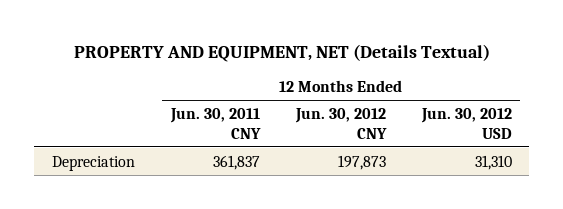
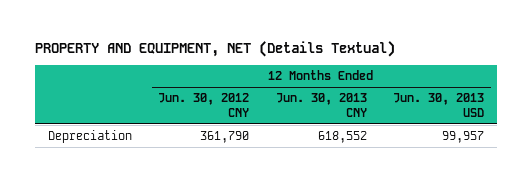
- | 12 Months Ended Jun. 30, 2011 CNY | 12 Months Ended Jun. 30, 2012 CNY | 12 Months Ended Jun. 30, 2012 USD
+ | 12 Months Ended Jun. 30, 2012 CNY | 12 Months Ended Jun. 30, 2013 CNY | 12 Months Ended Jun. 30, 2013 USD
- Depreciation | 361,837 | 197,873 | 31,310
+ Depreciation | 361,790 | 618,552 | 99,957

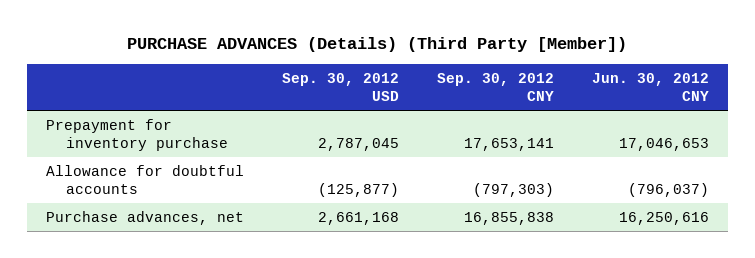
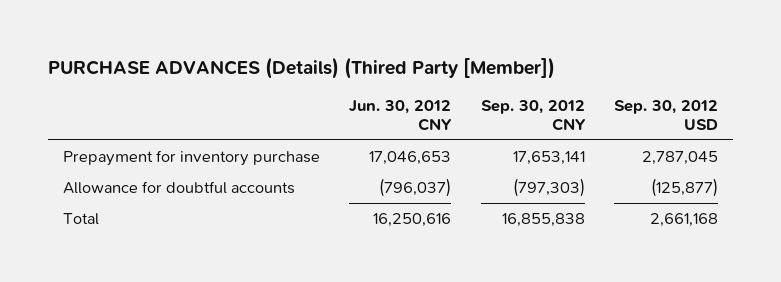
- PURCHASE ADVANCES (Details) (Third Party [Member])
+ PURCHASE ADVANCES (Details) (Thired Party [Member])
- | Sep. 30, 2012 USD | Sep. 30, 2012 CNY | Jun. 30, 2012 CNY
+ | Jun. 30, 2012 CNY | Sep. 30, 2012 CNY | Sep. 30, 2012 USD
- Purchase advances, net | 2,661,168 | 16,855,838 | 16,250,616
+ Total | 16,250,616 | 16,855,838 | 2,661,168

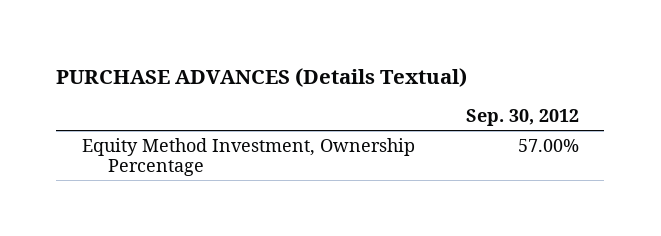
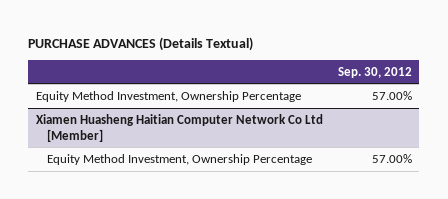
+ Xiamen Huasheng Haitian Computer Network Co Ltd [Member]
+ Equity Method Investment, Ownership Percentage | 57.00%

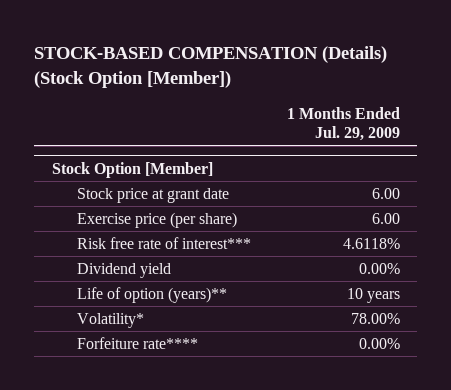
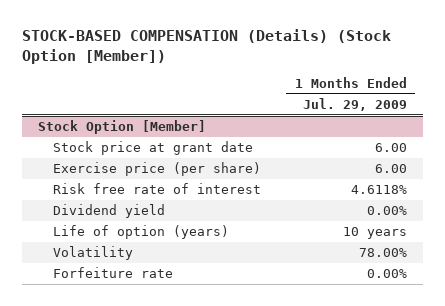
@ Stock Option [Member]
- Risk free rate of interest*** | 4.6118%
+ Risk free rate of interest | 4.6118%
- Life of option (years)** | 10 years
- Volatility* | 78.00%
- Forfeiture rate**** | 0.00%
+ Life of option (years) | 10 years
+ Volatility | 78.00%
+ Forfeiture rate | 0.00%

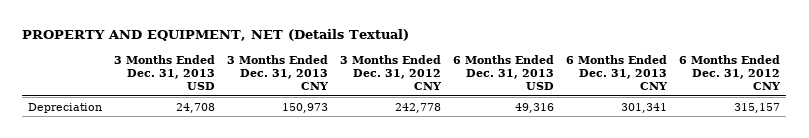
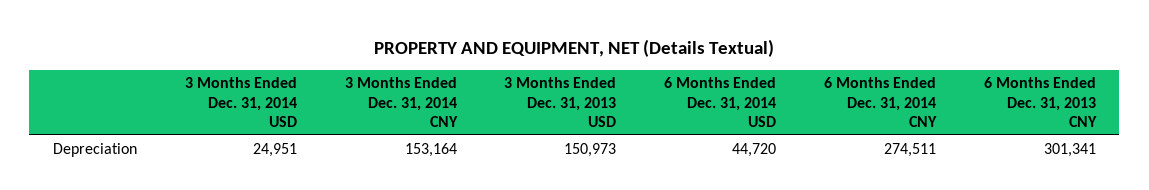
- | 3 Months Ended Dec. 31, 2013 USD | 3 Months Ended Dec. 31, 2013 CNY | 3 Months Ended Dec. 31, 2012 CNY | 6 Months Ended Dec. 31, 2013 USD | 6 Months Ended Dec. 31, 2013 CNY | 6 Months Ended Dec. 31, 2012 CNY
+ | 3 Months Ended Dec. 31, 2014 USD | 3 Months Ended Dec. 31, 2014 CNY | 3 Months Ended Dec. 31, 2013 USD | 6 Months Ended Dec. 31, 2014 USD | 6 Months Ended Dec. 31, 2014 CNY | 6 Months Ended Dec. 31, 2013 CNY
- Depreciation | 24,708 | 150,973 | 242,778 | 49,316 | 301,341 | 315,157
+ Depreciation | 24,951 | 153,164 | 150,973 | 44,720 | 274,511 | 301,341

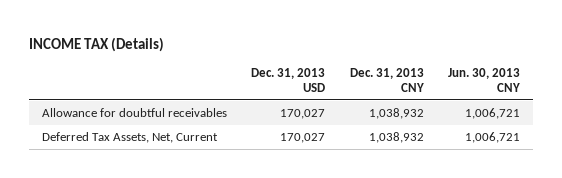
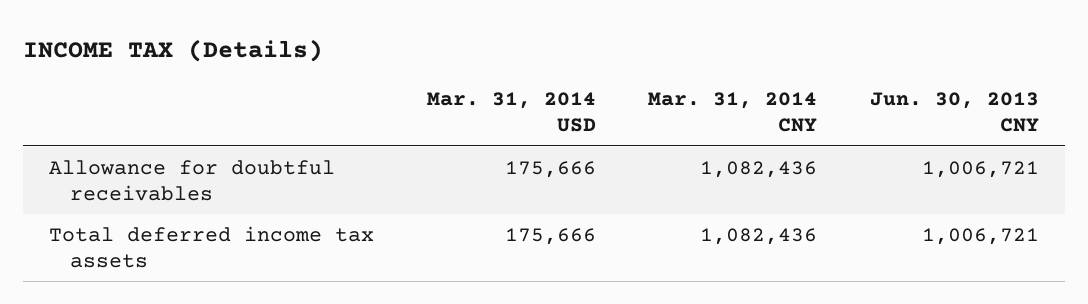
- | Dec. 31, 2013 USD | Dec. 31, 2013 CNY | Jun. 30, 2013 CNY
+ | Mar. 31, 2014 USD | Mar. 31, 2014 CNY | Jun. 30, 2013 CNY
- Deferred Tax Assets, Net, Current | 170,027 | 1,038,932 | 1,006,721
+ Total deferred income tax assets | 175,666 | 1,082,436 | 1,006,721

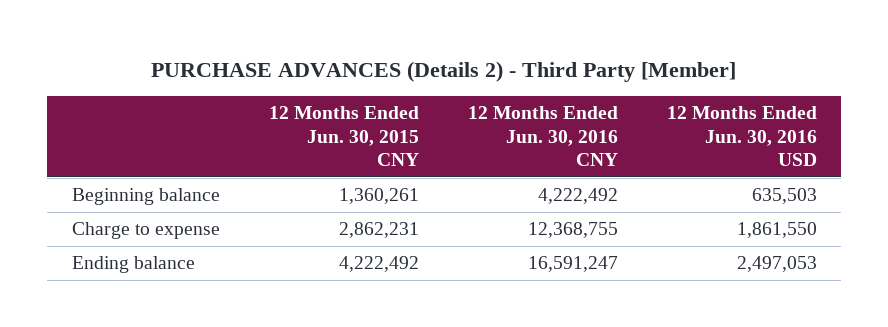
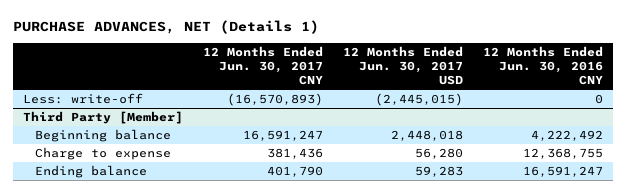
- PURCHASE ADVANCES (Details 2) - Third Party [Member]
+ PURCHASE ADVANCES, NET (Details 1)
- | 12 Months Ended Jun. 30, 2015 CNY | 12 Months Ended Jun. 30, 2016 CNY | 12 Months Ended Jun. 30, 2016 USD
+ | 12 Months Ended Jun. 30, 2017 CNY | 12 Months Ended Jun. 30, 2017 USD | 12 Months Ended Jun. 30, 2016 CNY
+ Less: write-off | (16,570,893) | (2,445,015) | 0
+ Third Party [Member]

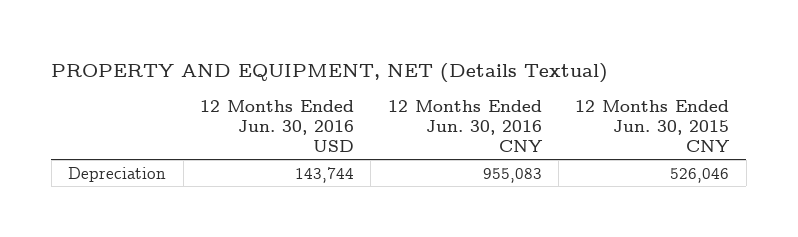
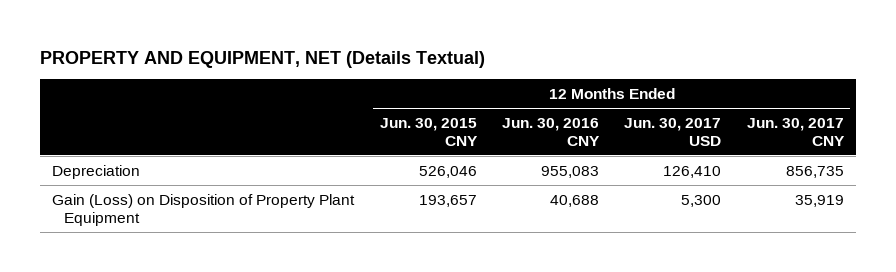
- | 12 Months Ended Jun. 30, 2016 USD | 12 Months Ended Jun. 30, 2016 CNY | 12 Months Ended Jun. 30, 2015 CNY
+ | 12 Months Ended Jun. 30, 2015 CNY | 12 Months Ended Jun. 30, 2016 CNY | 12 Months Ended Jun. 30, 2017 USD | 12 Months Ended Jun. 30, 2017 CNY
+ Gain (Loss) on Disposition of Property Plant Equipment | 193,657 | 40,688 | 5,300 | 35,919

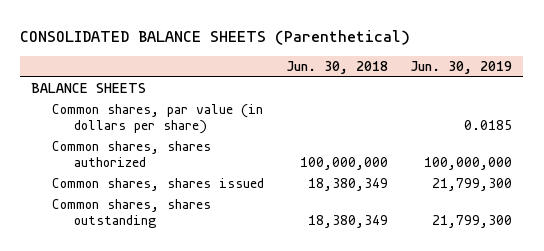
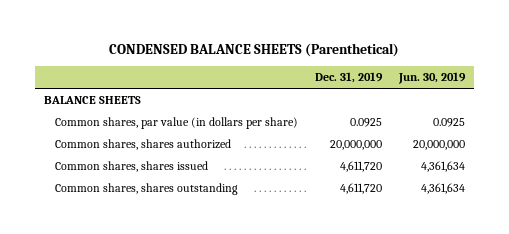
- CONSOLIDATED BALANCE SHEETS (Parenthetical)
+ CONDENSED BALANCE SHEETS (Parenthetical)
- | Jun. 30, 2018 | Jun. 30, 2019
+ | Dec. 31, 2019 | Jun. 30, 2019
- Common shares, par value (in dollars per share) | | 0.0185
- Common shares, shares authorized | 100,000,000 | 100,000,000
- Common shares, shares issued | 18,380,349 | 21,799,300
- Common shares, shares outstanding | 18,380,349 | 21,799,300
+ Common shares, par value (in dollars per share) | 0.0925 | 0.0925
+ Common shares, shares authorized | 20,000,000 | 20,000,000
+ Common shares, shares issued | 4,611,720 | 4,361,634
+ Common shares, shares outstanding | 4,611,720 | 4,361,634

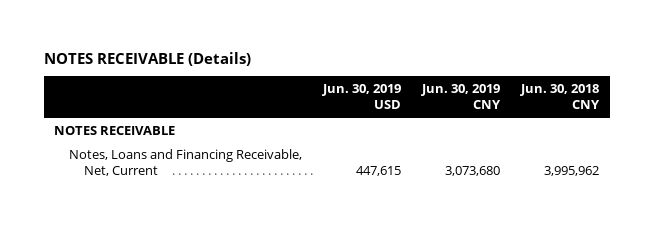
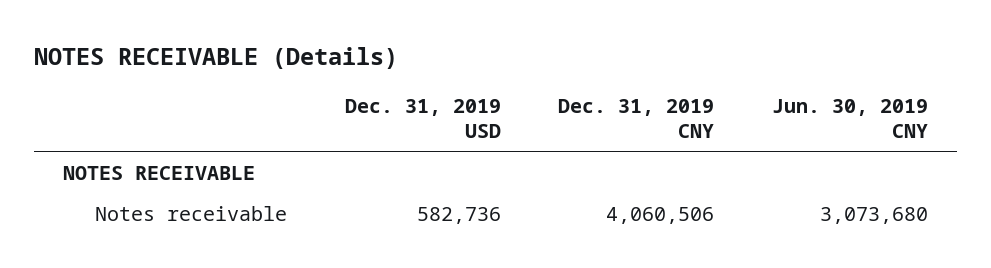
- | Jun. 30, 2019 USD | Jun. 30, 2019 CNY | Jun. 30, 2018 CNY
+ | Dec. 31, 2019 USD | Dec. 31, 2019 CNY | Jun. 30, 2019 CNY
- Notes, Loans and Financing Receivable, Net, Current | 447,615 | 3,073,680 | 3,995,962
+ Notes receivable | 582,736 | 4,060,506 | 3,073,680

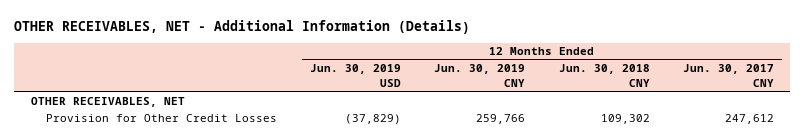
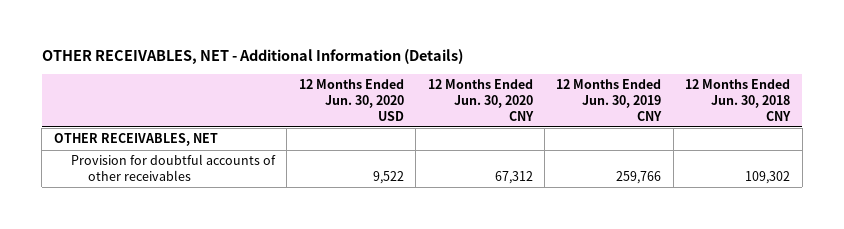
- | 12 Months Ended Jun. 30, 2019 USD | 12 Months Ended Jun. 30, 2019 CNY | 12 Months Ended Jun. 30, 2018 CNY | 12 Months Ended Jun. 30, 2017 CNY
+ | 12 Months Ended Jun. 30, 2020 USD | 12 Months Ended Jun. 30, 2020 CNY | 12 Months Ended Jun. 30, 2019 CNY | 12 Months Ended Jun. 30, 2018 CNY
- Provision for Other Credit Losses | (37,829) | 259,766 | 109,302 | 247,612
+ Provision for doubtful accounts of other receivables | 9,522 | 67,312 | 259,766 | 109,302

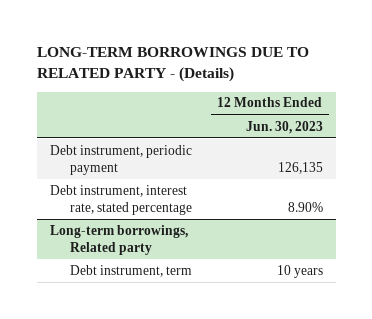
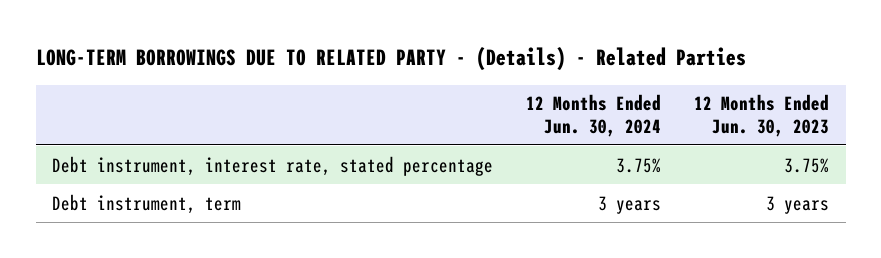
- LONG-TERM BORROWINGS DUE TO RELATED PARTY - (Details)
+ LONG-TERM BORROWINGS DUE TO RELATED PARTY - (Details) - Related Parties
- | 12 Months Ended Jun. 30, 2023
+ | 12 Months Ended Jun. 30, 2024 | 12 Months Ended Jun. 30, 2023
- Debt instrument, periodic payment | 126,135
- Debt instrument, interest rate, stated percentage | 8.90%
- Long-term borrowings, Related party
- Debt instrument, term | 10 years
+ Debt instrument, interest rate, stated percentage | 3.75% | 3.75%
+ Debt instrument, term | 3 years | 3 years

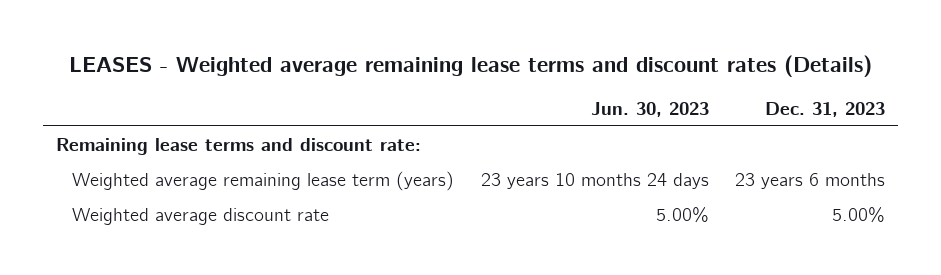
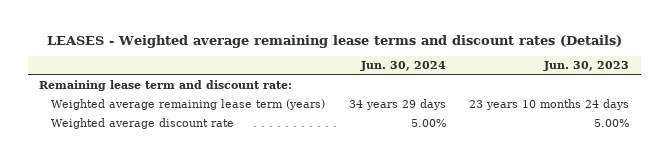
- | Jun. 30, 2023 | Dec. 31, 2023
+ | Jun. 30, 2024 | Jun. 30, 2023
- Remaining lease terms and discount rate:
+ Remaining lease term and discount rate:

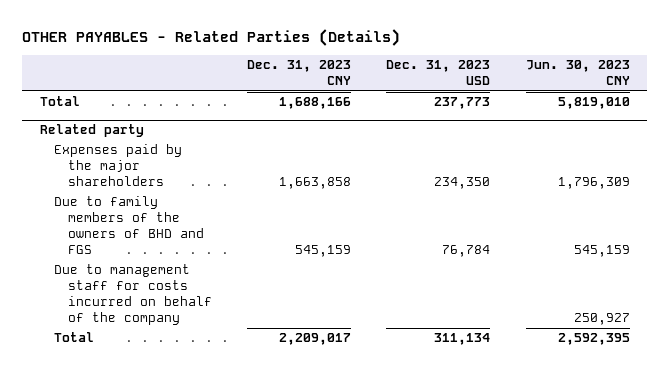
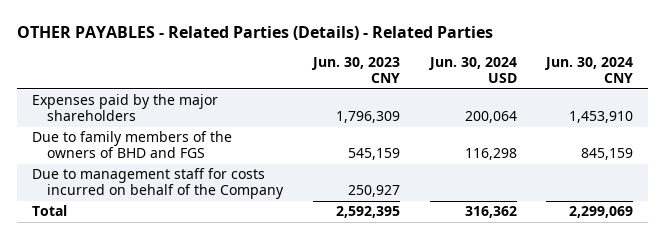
- OTHER PAYABLES - Related Parties (Details)
+ OTHER PAYABLES - Related Parties (Details) - Related Parties
- | Dec. 31, 2023 CNY | Dec. 31, 2023 USD | Jun. 30, 2023 CNY
+ | Jun. 30, 2023 CNY | Jun. 30, 2024 USD | Jun. 30, 2024 CNY
- Total | 1,688,166 | 237,773 | 5,819,010
- Related party
- Due to management staff for costs incurred on behalf of the company | | | 250,927
+ Due to management staff for costs incurred on behalf of the Company | 250,927 | |

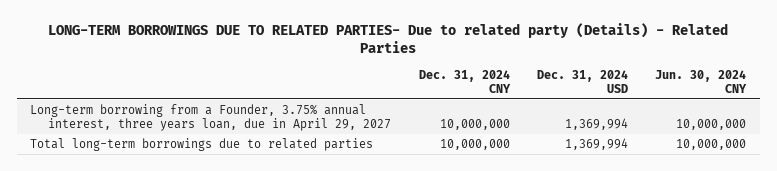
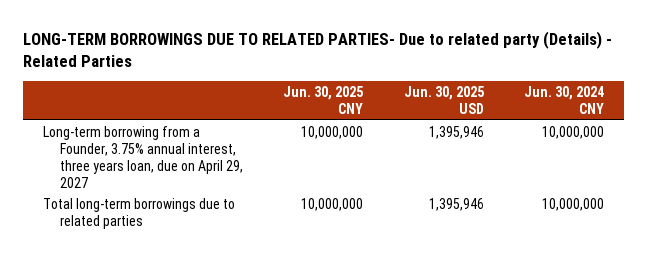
- | Dec. 31, 2024 CNY | Dec. 31, 2024 USD | Jun. 30, 2024 CNY
+ | Jun. 30, 2025 CNY | Jun. 30, 2025 USD | Jun. 30, 2024 CNY
- Long-term borrowing from a Founder, 3.75% annual interest, three years loan, due in April 29, 2027 | 10,000,000 | 1,369,994 | 10,000,000
+ Long-term borrowing from a Founder, 3.75% annual interest, three years loan, due on April 29, 2027 | 10,000,000 | 1,395,946 | 10,000,000

